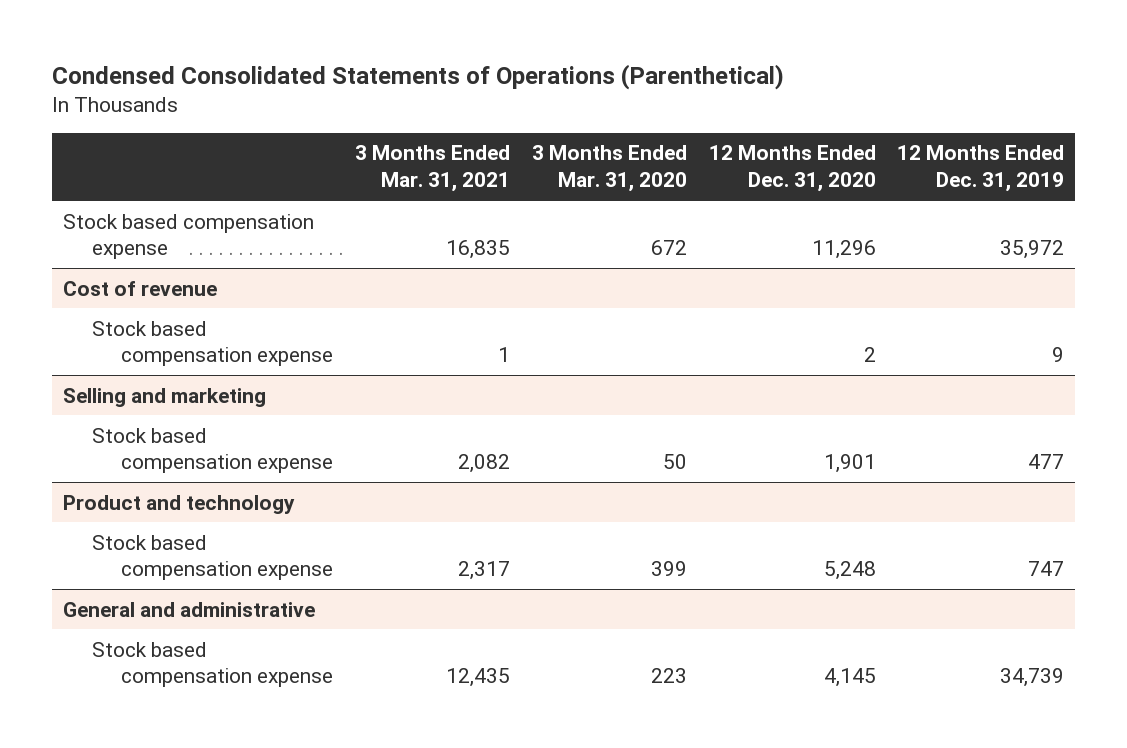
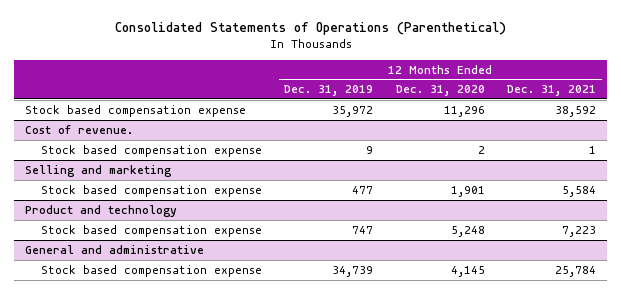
- Condensed Consolidated Statements of Operations (Parenthetical)
+ Consolidated Statements of Operations (Parenthetical)
- | 3 Months Ended Mar. 31, 2021 | 3 Months Ended Mar. 31, 2020 | 12 Months Ended Dec. 31, 2020 | 12 Months Ended Dec. 31, 2019
+ | 12 Months Ended Dec. 31, 2019 | 12 Months Ended Dec. 31, 2020 | 12 Months Ended Dec. 31, 2021
- Cost of revenue
+ Cost of revenue.

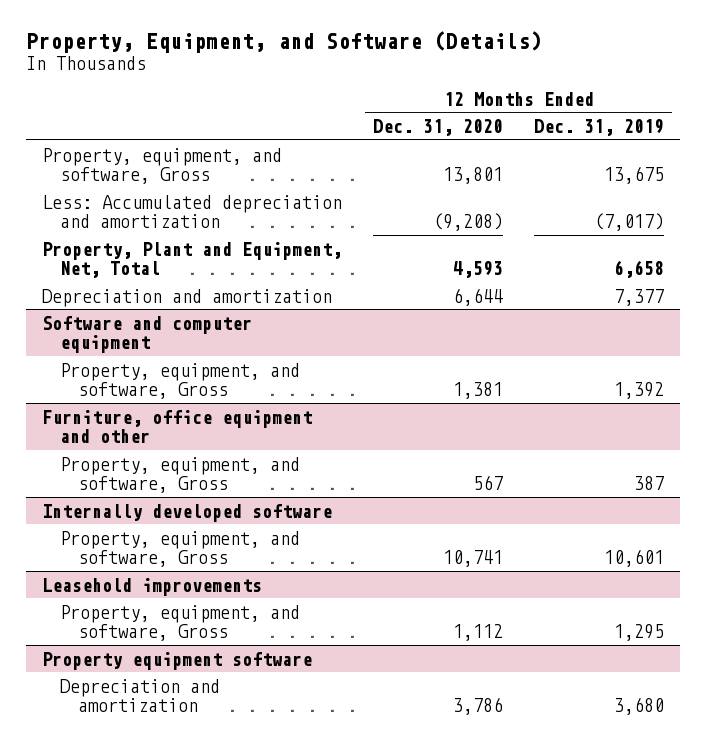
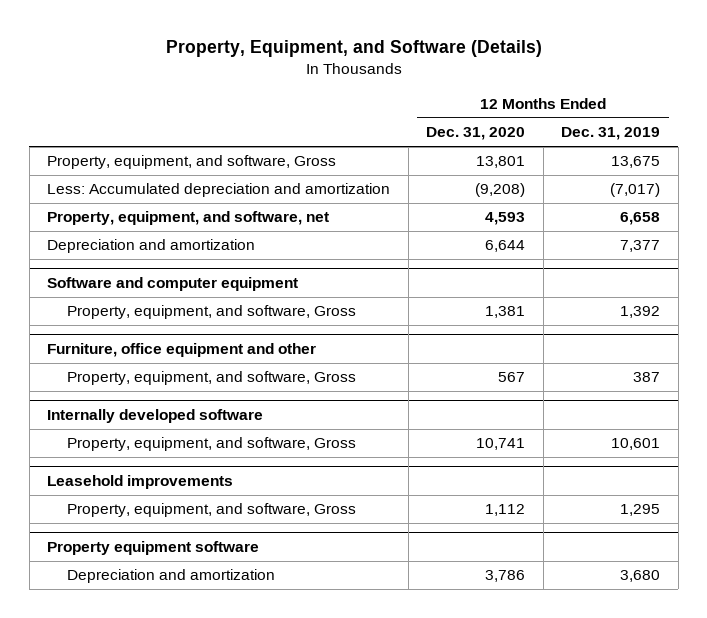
- Property, Plant and Equipment, Net, Total | 4,593 | 6,658
+ Property, equipment, and software, net | 4,593 | 6,658

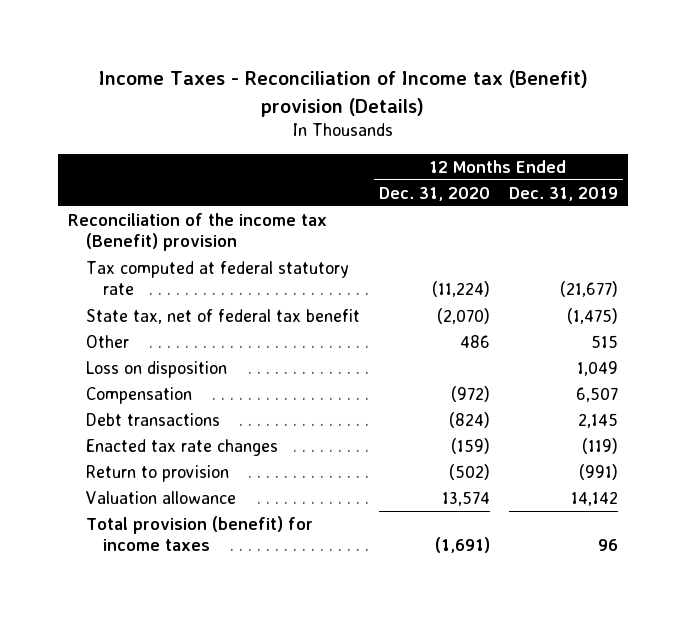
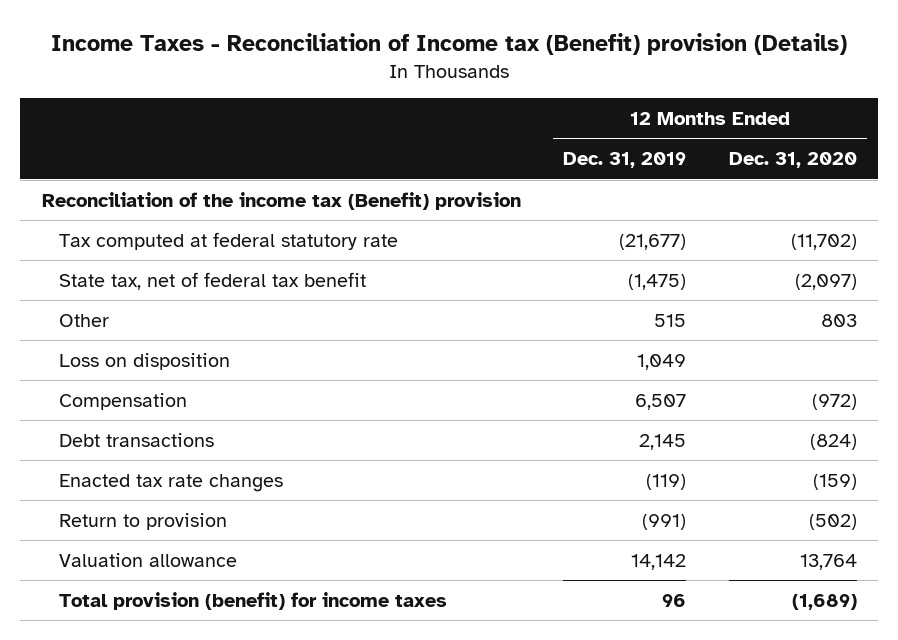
- | 12 Months Ended Dec. 31, 2020 | 12 Months Ended Dec. 31, 2019
+ | 12 Months Ended Dec. 31, 2019 | 12 Months Ended Dec. 31, 2020
- Tax computed at federal statutory rate | (11,224) | (21,677)
- State tax, net of federal tax benefit | (2,070) | (1,475)
- Other | 486 | 515
+ Tax computed at federal statutory rate | (21,677) | (11,702)
+ State tax, net of federal tax benefit | (1,475) | (2,097)
+ Other | 515 | 803
- Valuation allowance | 13,574 | 14,142
- Total provision (benefit) for income taxes | (1,691) | 96
+ Valuation allowance | 14,142 | 13,764
+ Total provision (benefit) for income taxes | 96 | (1,689)

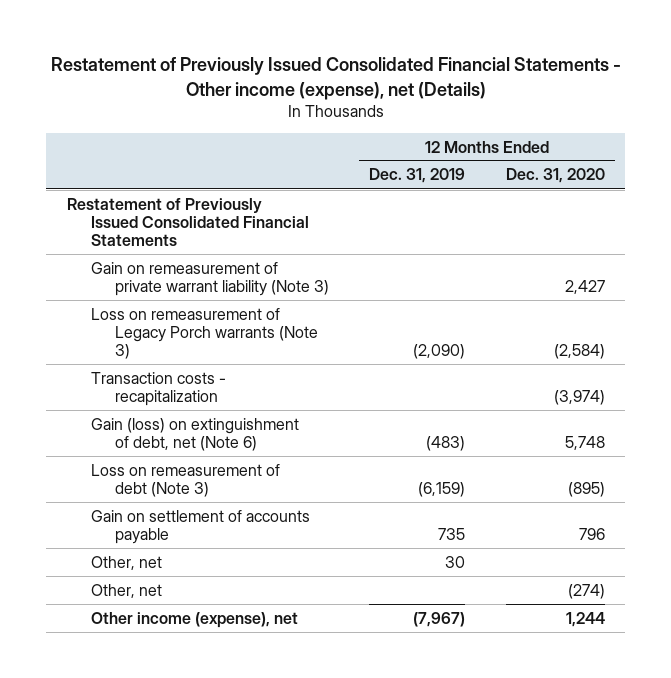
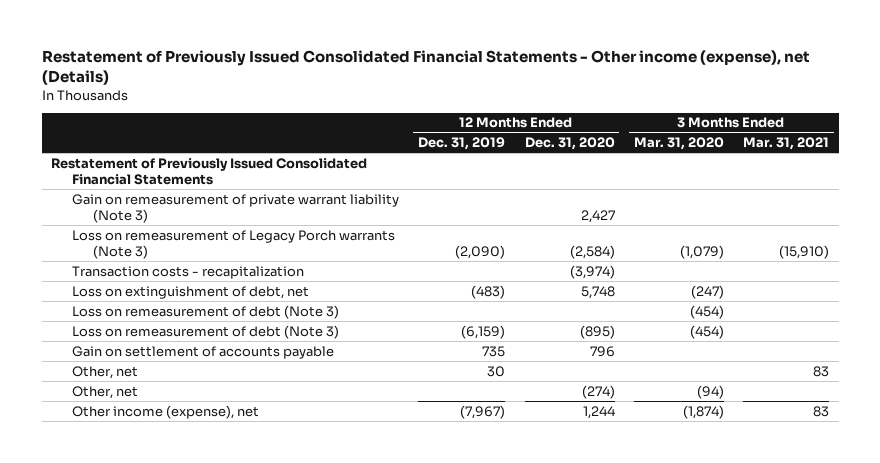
- | 12 Months Ended Dec. 31, 2019 | 12 Months Ended Dec. 31, 2020
+ | 12 Months Ended Dec. 31, 2019 | 12 Months Ended Dec. 31, 2020 | 3 Months Ended Mar. 31, 2020 | 3 Months Ended Mar. 31, 2021
- Gain (loss) on extinguishment of debt, net (Note 6) | (483) | 5,748
+ Loss on extinguishment of debt, net | (483) | 5,748 | (247) |
+ Loss on remeasurement of debt (Note 3) | | | (454) |

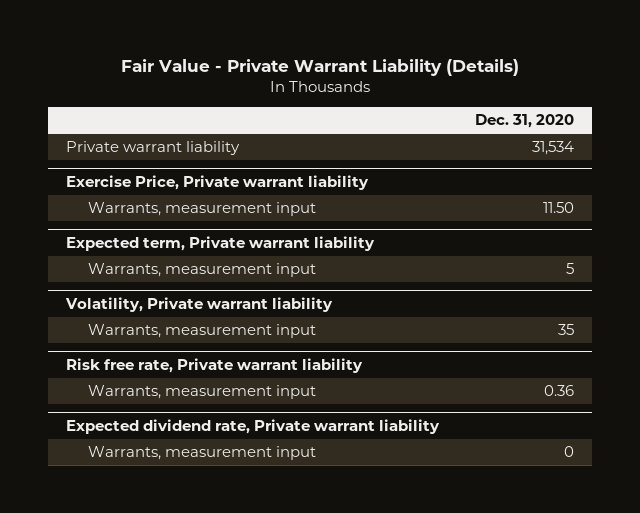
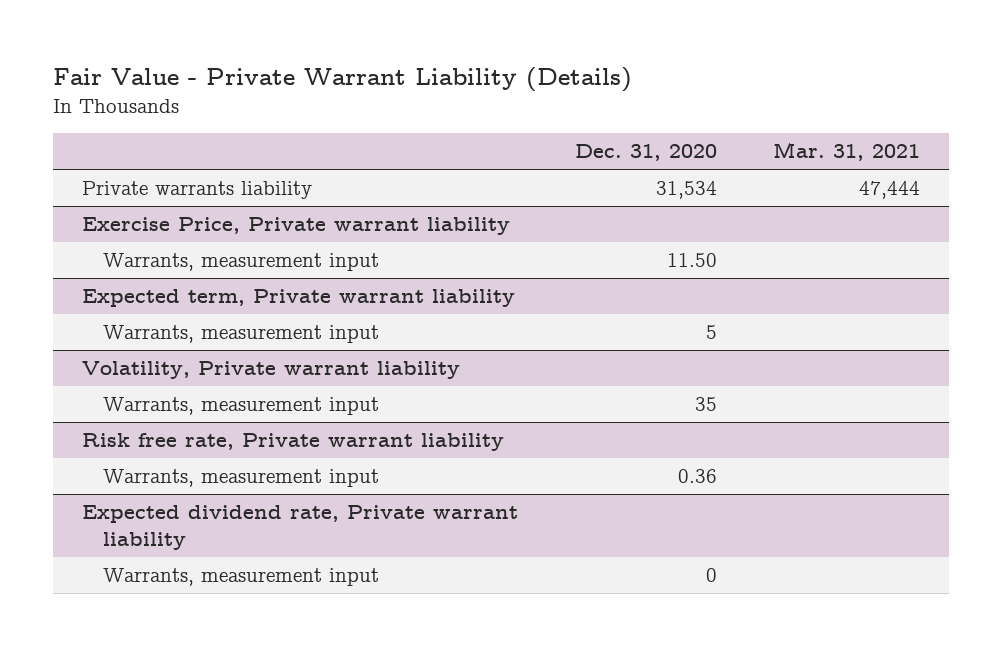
- | Dec. 31, 2020
+ | Dec. 31, 2020 | Mar. 31, 2021
- Private warrant liability | 31,534
+ Private warrants liability | 31,534 | 47,444

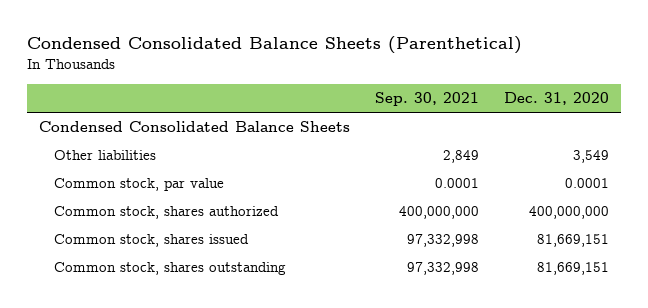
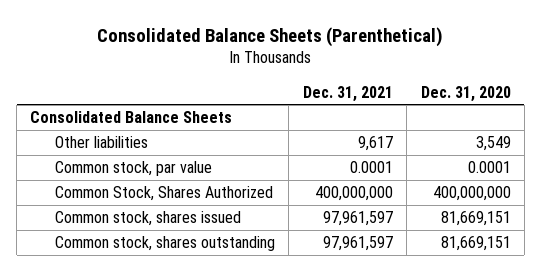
- Condensed Consolidated Balance Sheets (Parenthetical)
+ Consolidated Balance Sheets (Parenthetical)
- | Sep. 30, 2021 | Dec. 31, 2020
+ | Dec. 31, 2021 | Dec. 31, 2020
- Condensed Consolidated Balance Sheets
+ Consolidated Balance Sheets
- Common stock, shares authorized | 400,000,000 | 400,000,000
+ Common Stock, Shares Authorized | 400,000,000 | 400,000,000

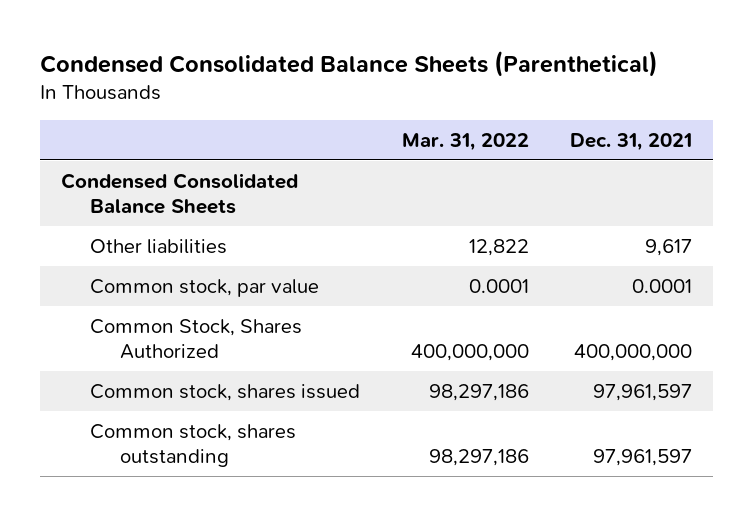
- Consolidated Balance Sheets (Parenthetical)
+ Condensed Consolidated Balance Sheets (Parenthetical)
- | Dec. 31, 2021 | Dec. 31, 2020
+ | Mar. 31, 2022 | Dec. 31, 2021
- Consolidated Balance Sheets
+ Condensed Consolidated Balance Sheets

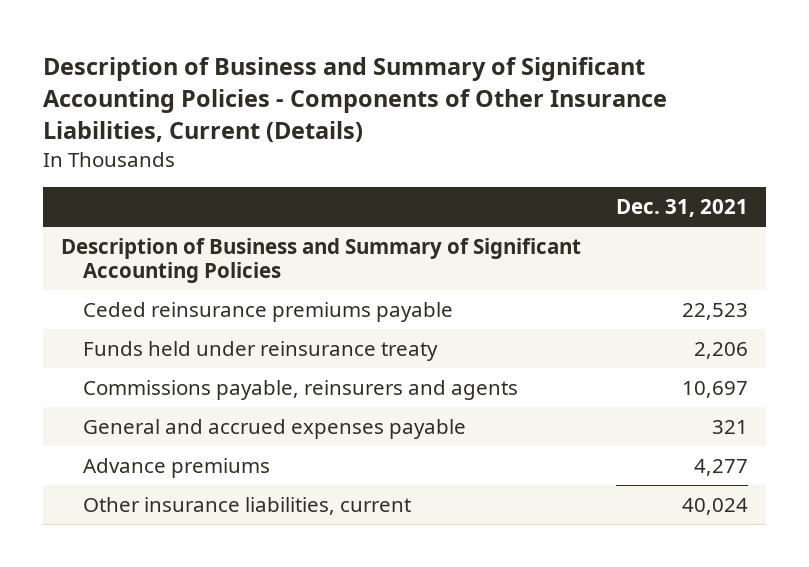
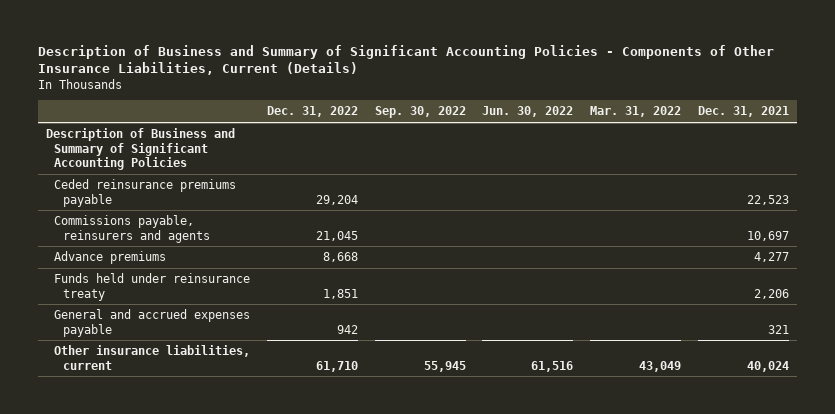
- | Dec. 31, 2021
+ | Dec. 31, 2022 | Sep. 30, 2022 | Jun. 30, 2022 | Mar. 31, 2022 | Dec. 31, 2021
moved down: Funds held under reinsurance treaty | 1,851 | | | | 2,206
moved down: General and accrued expenses payable | 942 | | | | 321

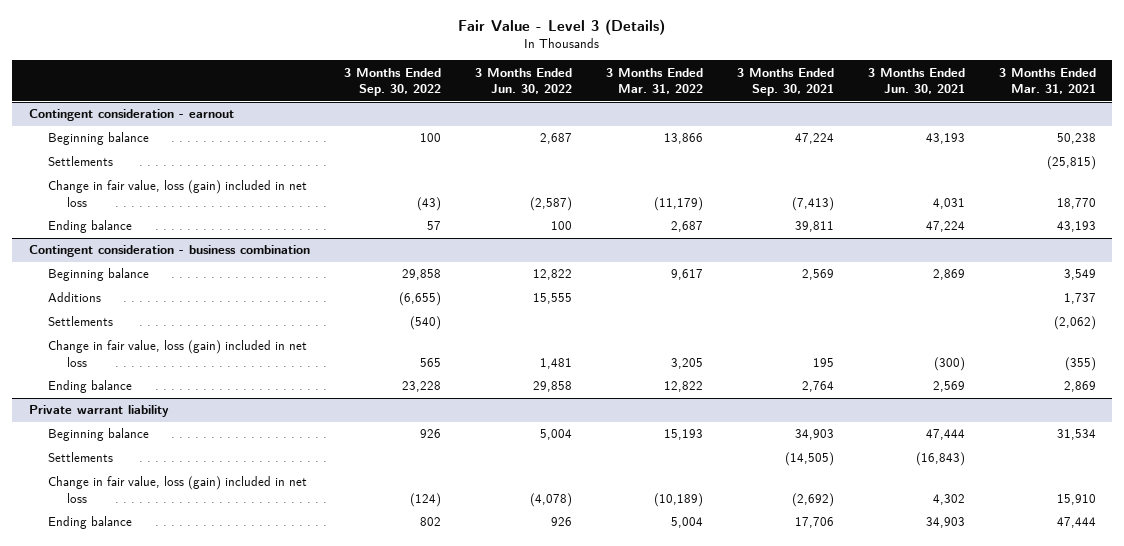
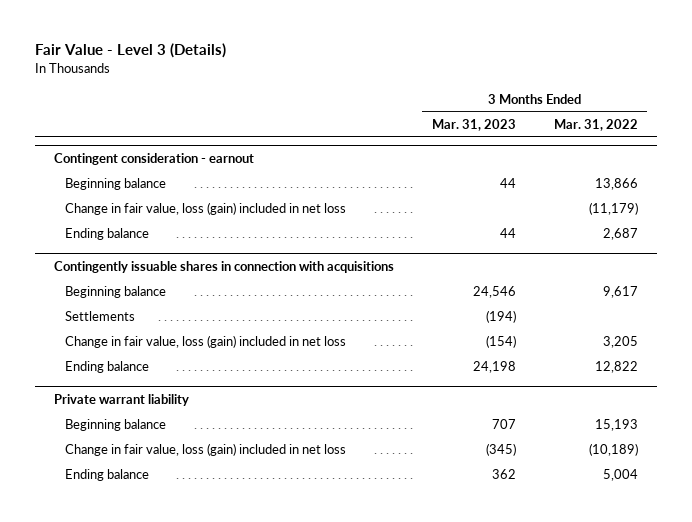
- | 3 Months Ended Sep. 30, 2022 | 3 Months Ended Jun. 30, 2022 | 3 Months Ended Mar. 31, 2022 | 3 Months Ended Sep. 30, 2021 | 3 Months Ended Jun. 30, 2021 | 3 Months Ended Mar. 31, 2021
+ | 3 Months Ended Mar. 31, 2023 | 3 Months Ended Mar. 31, 2022
@ Contingent consideration - earnout
- Settlements | | | | | | (25,815)
- Contingent consideration - business combination
+ Contingently issuable shares in connection with acquisitions
- Additions | (6,655) | 15,555 | | | | 1,737
@ Private warrant liability
- Settlements | | | | (14,505) | (16,843) |

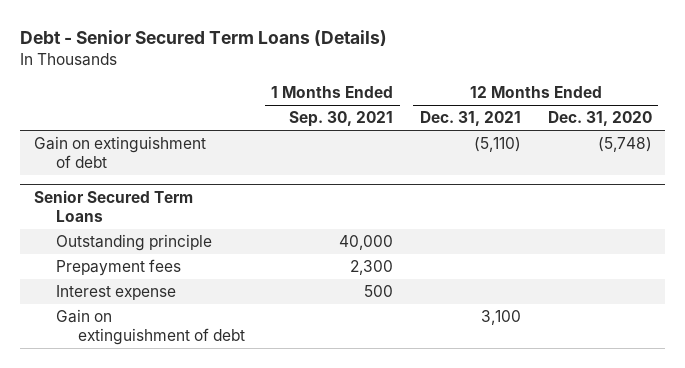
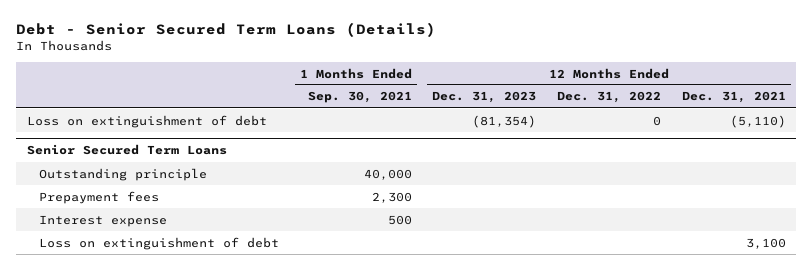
- | 1 Months Ended Sep. 30, 2021 | 12 Months Ended Dec. 31, 2021 | 12 Months Ended Dec. 31, 2020
+ | 1 Months Ended Sep. 30, 2021 | 12 Months Ended Dec. 31, 2023 | 12 Months Ended Dec. 31, 2022 | 12 Months Ended Dec. 31, 2021
- Gain on extinguishment of debt | | (5,110) | (5,748)
+ Loss on extinguishment of debt | | (81,354) | 0 | (5,110)
@ Senior Secured Term Loans
- Gain on extinguishment of debt | | 3,100 |
+ Loss on extinguishment of debt | | | | 3,100

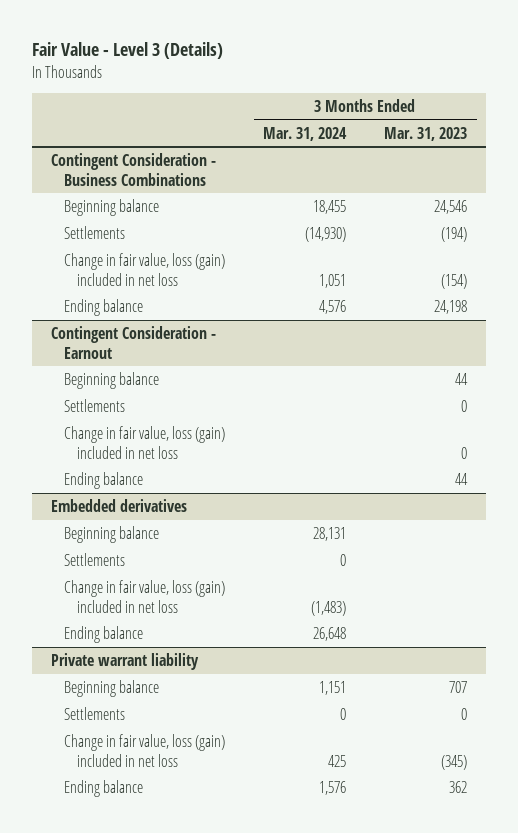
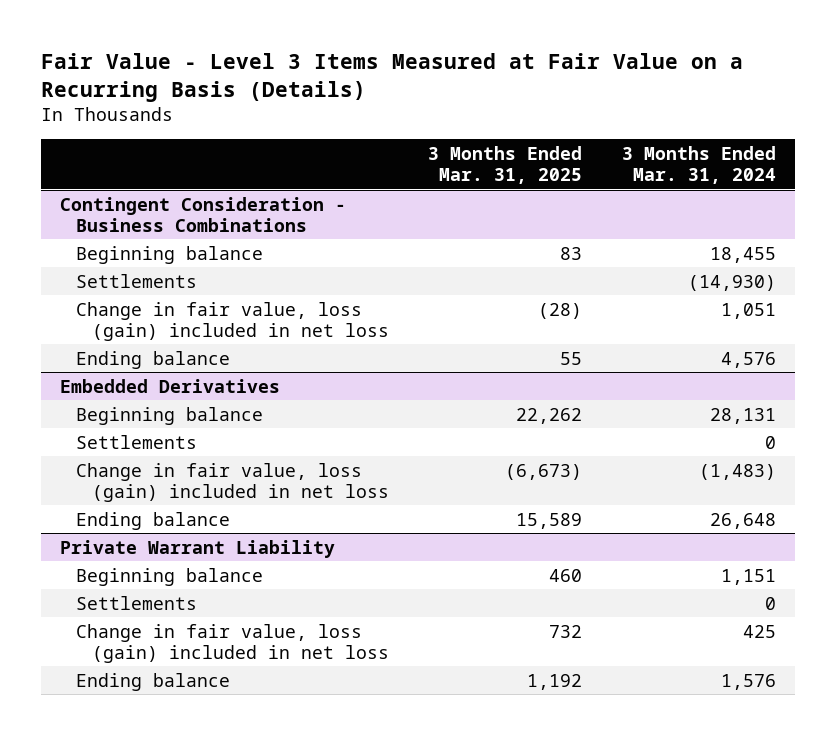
- Fair Value - Level 3 (Details)
+ Fair Value - Level 3 Items Measured at Fair Value on a Recurring Basis (Details)
- | 3 Months Ended Mar. 31, 2024 | 3 Months Ended Mar. 31, 2023
+ | 3 Months Ended Mar. 31, 2025 | 3 Months Ended Mar. 31, 2024
- Contingent Consideration - Earnout
- Beginning balance | | 44
- Settlements | | 0
- Change in fair value, loss (gain) included in net loss | | 0
- Ending balance | | 44
- Embedded derivatives
+ Embedded Derivatives
- Private warrant liability
+ Private Warrant Liability

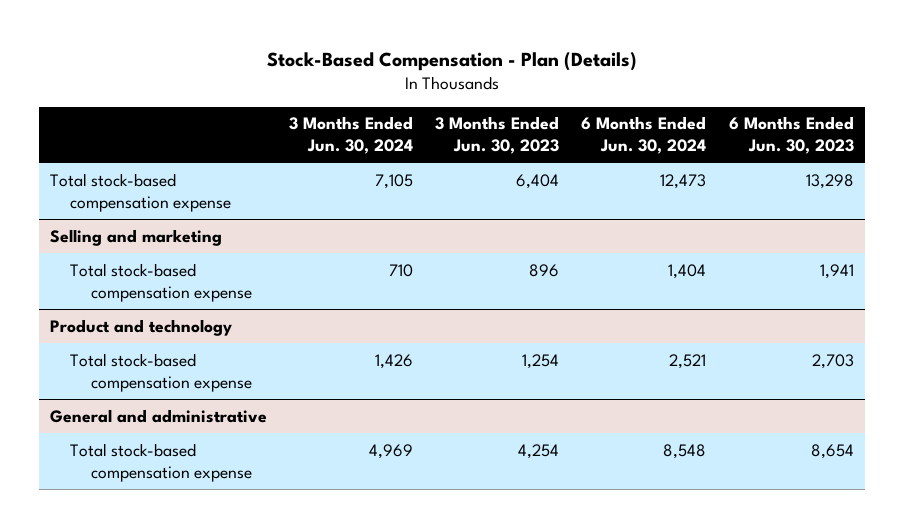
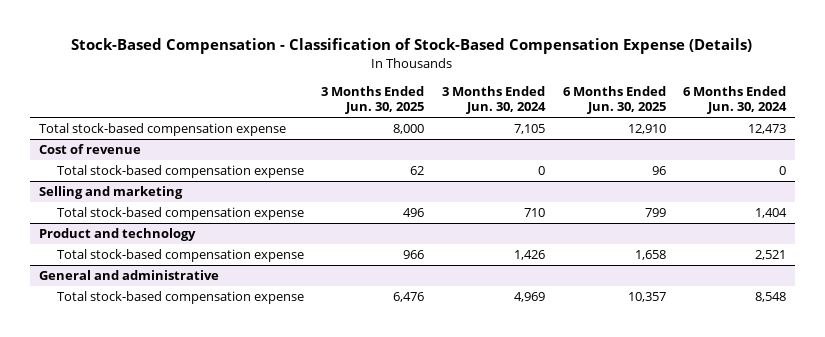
- Stock-Based Compensation - Plan (Details)
+ Stock-Based Compensation - Classification of Stock-Based Compensation Expense (Details)
- | 3 Months Ended Jun. 30, 2024 | 3 Months Ended Jun. 30, 2023 | 6 Months Ended Jun. 30, 2024 | 6 Months Ended Jun. 30, 2023
+ | 3 Months Ended Jun. 30, 2025 | 3 Months Ended Jun. 30, 2024 | 6 Months Ended Jun. 30, 2025 | 6 Months Ended Jun. 30, 2024
+ Cost of revenue
+ Total stock-based compensation expense | 62 | 0 | 96 | 0

